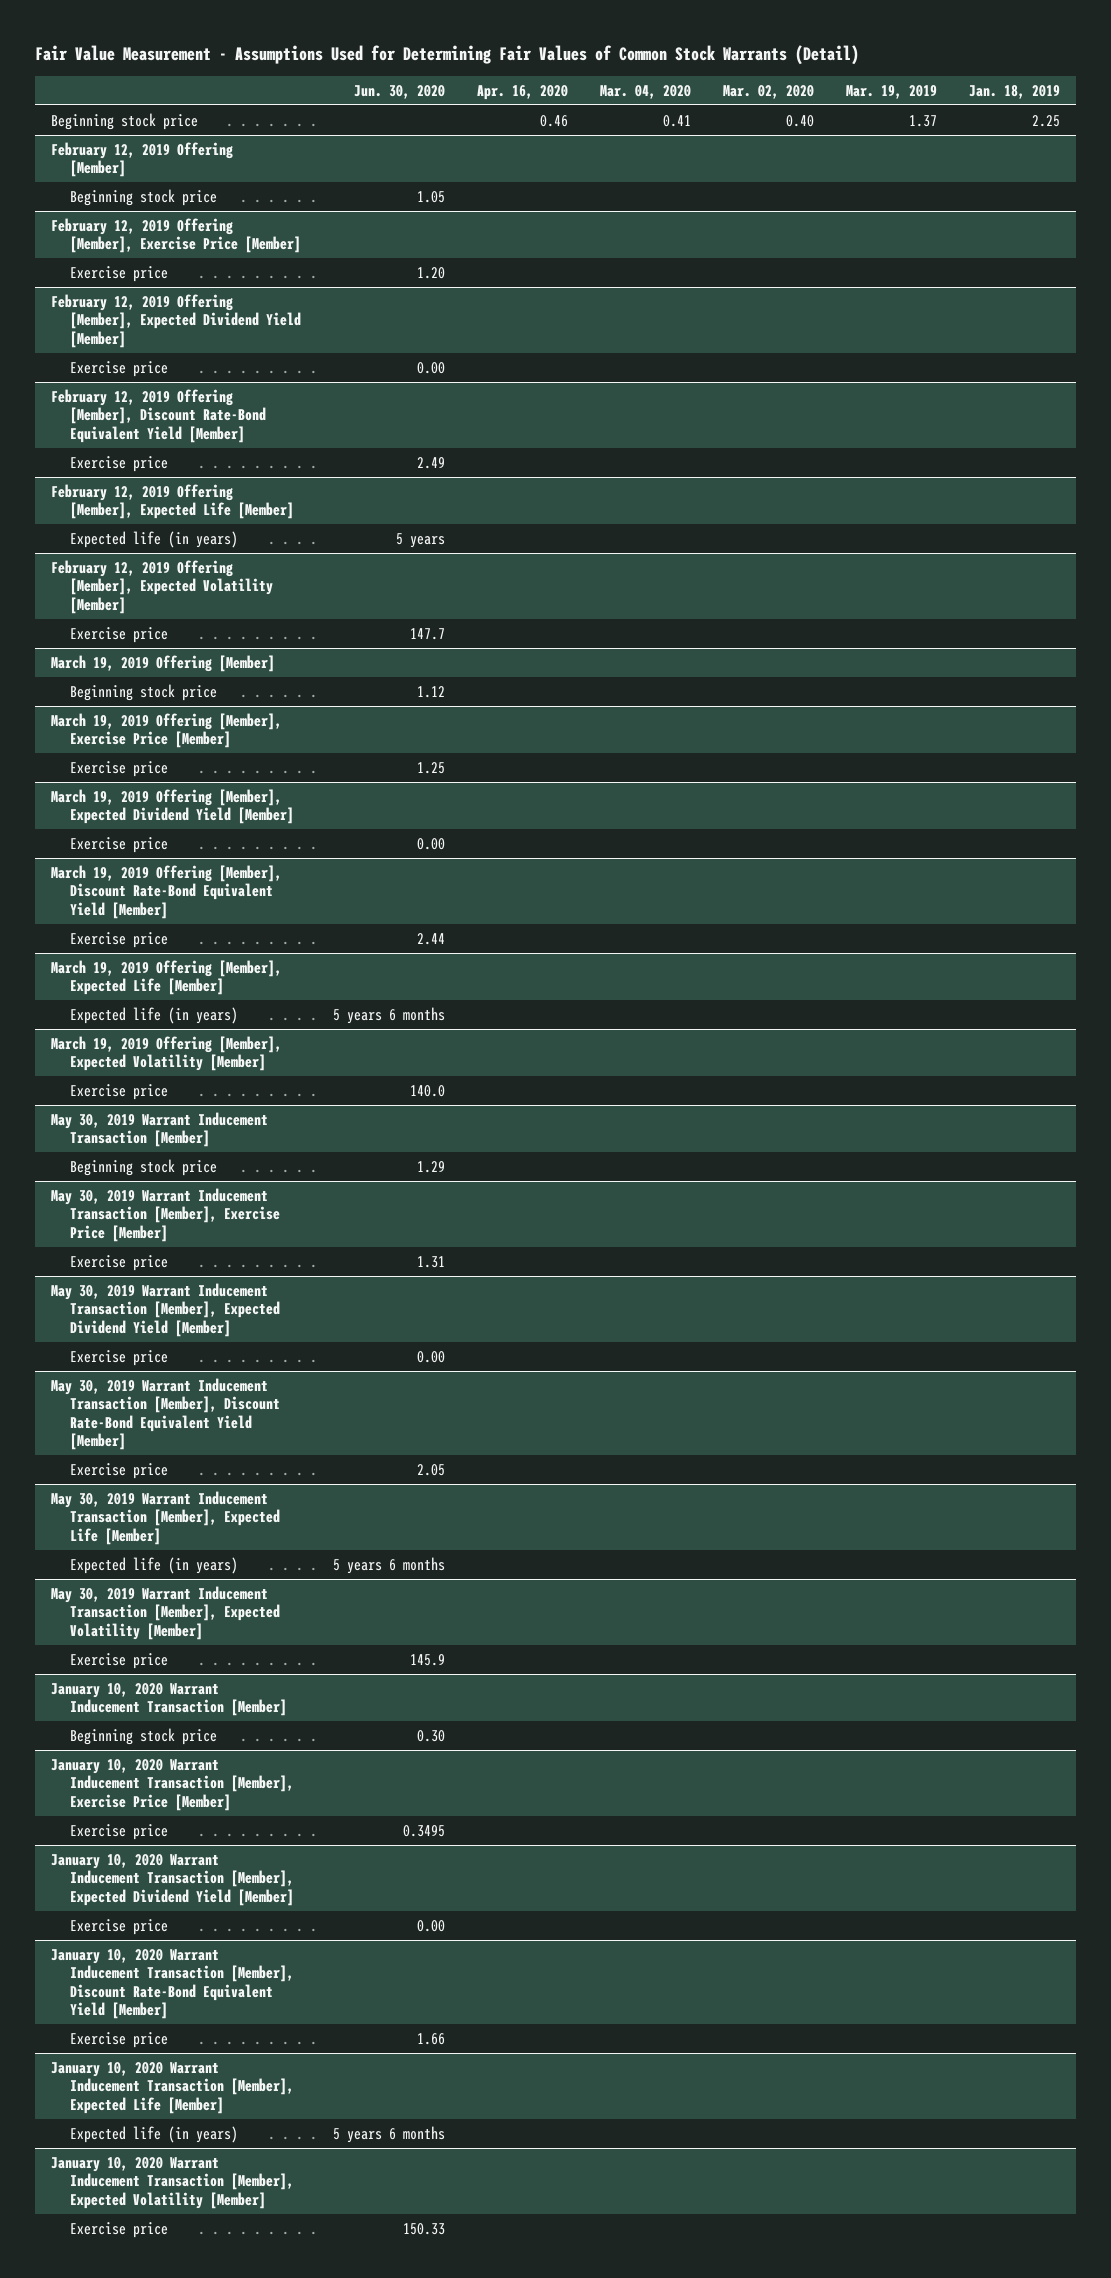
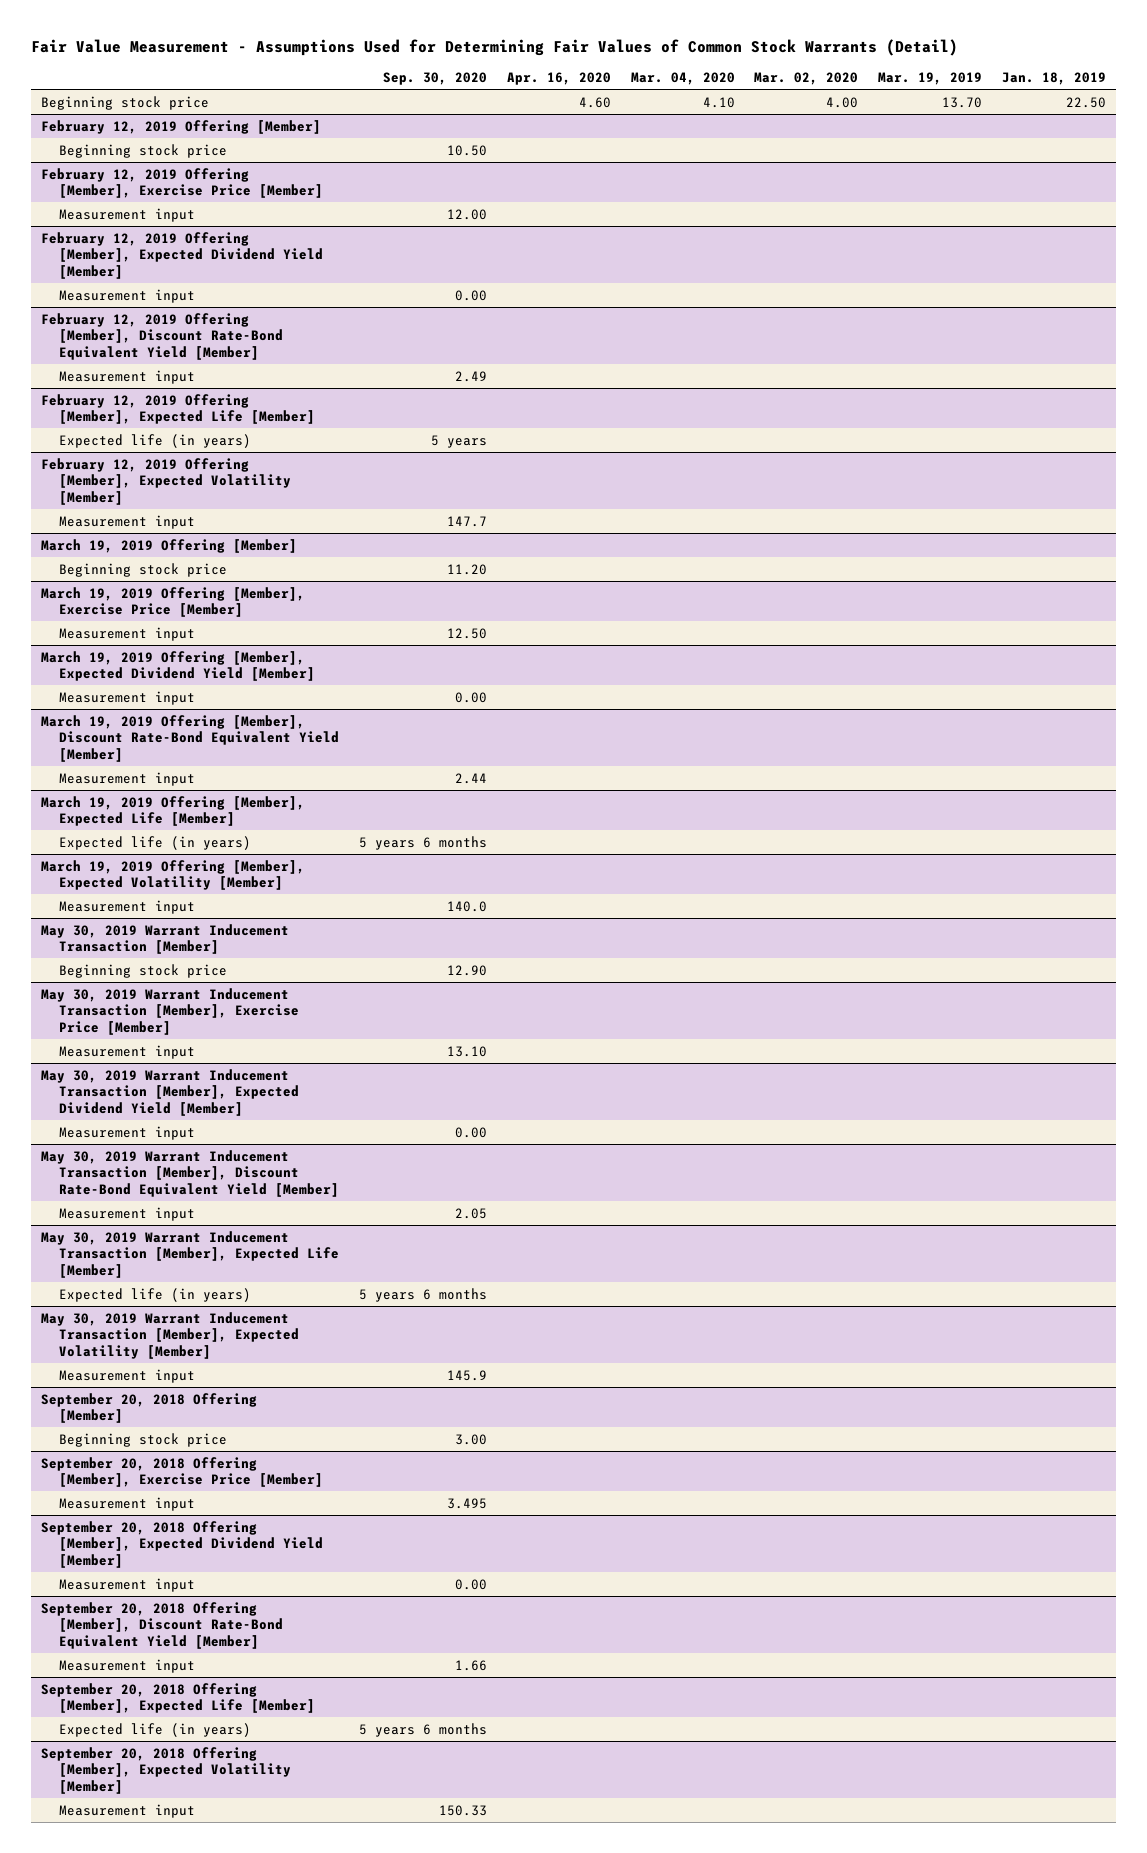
- | Jun. 30, 2020 | Apr. 16, 2020 | Mar. 04, 2020 | Mar. 02, 2020 | Mar. 19, 2019 | Jan. 18, 2019
+ | Sep. 30, 2020 | Apr. 16, 2020 | Mar. 04, 2020 | Mar. 02, 2020 | Mar. 19, 2019 | Jan. 18, 2019
- Beginning stock price | | 0.46 | 0.41 | 0.40 | 1.37 | 2.25
+ Beginning stock price | | 4.60 | 4.10 | 4.00 | 13.70 | 22.50
@ February 12, 2019 Offering [Member], Exercise Price [Member]
- Exercise price | 1.20 | | | | |
+ Measurement input | 12.00 | | | | |
@ February 12, 2019 Offering [Member], Expected Dividend Yield [Member]
- Exercise price | 0.00 | | | | |
+ Measurement input | 0.00 | | | | |
@ February 12, 2019 Offering [Member], Discount Rate-Bond Equivalent Yield [Member]
- Exercise price | 2.49 | | | | |
+ Measurement input | 2.49 | | | | |
@ February 12, 2019 Offering [Member], Expected Volatility [Member]
- Exercise price | 147.7 | | | | |
+ Measurement input | 147.7 | | | | |
@ March 19, 2019 Offering [Member], Exercise Price [Member]
- Exercise price | 1.25 | | | | |
+ Measurement input | 12.50 | | | | |
@ March 19, 2019 Offering [Member], Expected Dividend Yield [Member]
- Exercise price | 0.00 | | | | |
+ Measurement input | 0.00 | | | | |
@ March 19, 2019 Offering [Member], Discount Rate-Bond Equivalent Yield [Member]
- Exercise price | 2.44 | | | | |
+ Measurement input | 2.44 | | | | |
@ March 19, 2019 Offering [Member], Expected Volatility [Member]
- Exercise price | 140.0 | | | | |
+ Measurement input | 140.0 | | | | |
@ May 30, 2019 Warrant Inducement Transaction [Member], Exercise Price [Member]
- Exercise price | 1.31 | | | | |
+ Measurement input | 13.10 | | | | |
@ May 30, 2019 Warrant Inducement Transaction [Member], Expected Dividend Yield [Member]
- Exercise price | 0.00 | | | | |
+ Measurement input | 0.00 | | | | |
@ May 30, 2019 Warrant Inducement Transaction [Member], Discount Rate-Bond Equivalent Yield [Member]
- Exercise price | 2.05 | | | | |
+ Measurement input | 2.05 | | | | |
@ May 30, 2019 Warrant Inducement Transaction [Member], Expected Volatility [Member]
- Exercise price | 145.9 | | | | |
- January 10, 2020 Warrant Inducement Transaction [Member]
- Beginning stock price | 0.30 | | | | |
- January 10, 2020 Warrant Inducement Transaction [Member], Exercise Price [Member]
- Exercise price | 0.3495 | | | | |
- January 10, 2020 Warrant Inducement Transaction [Member], Expected Dividend Yield [Member]
- Exercise price | 0.00 | | | | |
- January 10, 2020 Warrant Inducement Transaction [Member], Discount Rate-Bond Equivalent Yield [Member]
- Exercise price | 1.66 | | | | |
- January 10, 2020 Warrant Inducement Transaction [Member], Expected Life [Member]
- Expected life (in years) | 5 years 6 months | | | | |
- January 10, 2020 Warrant Inducement Transaction [Member], Expected Volatility [Member]
- Exercise price | 150.33 | | | | |
@ May 30, 2019 Warrant Inducement Transaction [Member], Expected Volatility [Member]
+ Measurement input | 145.9 | | | | |
+ September 20, 2018 Offering [Member]
+ Beginning stock price | 3.00 | | | | |
+ September 20, 2018 Offering [Member], Exercise Price [Member]
+ Measurement input | 3.495 | | | | |
+ September 20, 2018 Offering [Member], Expected Dividend Yield [Member]
+ Measurement input | 0.00 | | | | |
+ September 20, 2018 Offering [Member], Discount Rate-Bond Equivalent Yield [Member]
+ Measurement input | 1.66 | | | | |
+ September 20, 2018 Offering [Member], Expected Life [Member]
+ Expected life (in years) | 5 years 6 months | | | | |
+ September 20, 2018 Offering [Member], Expected Volatility [Member]
+ Measurement input | 150.33 | | | | |

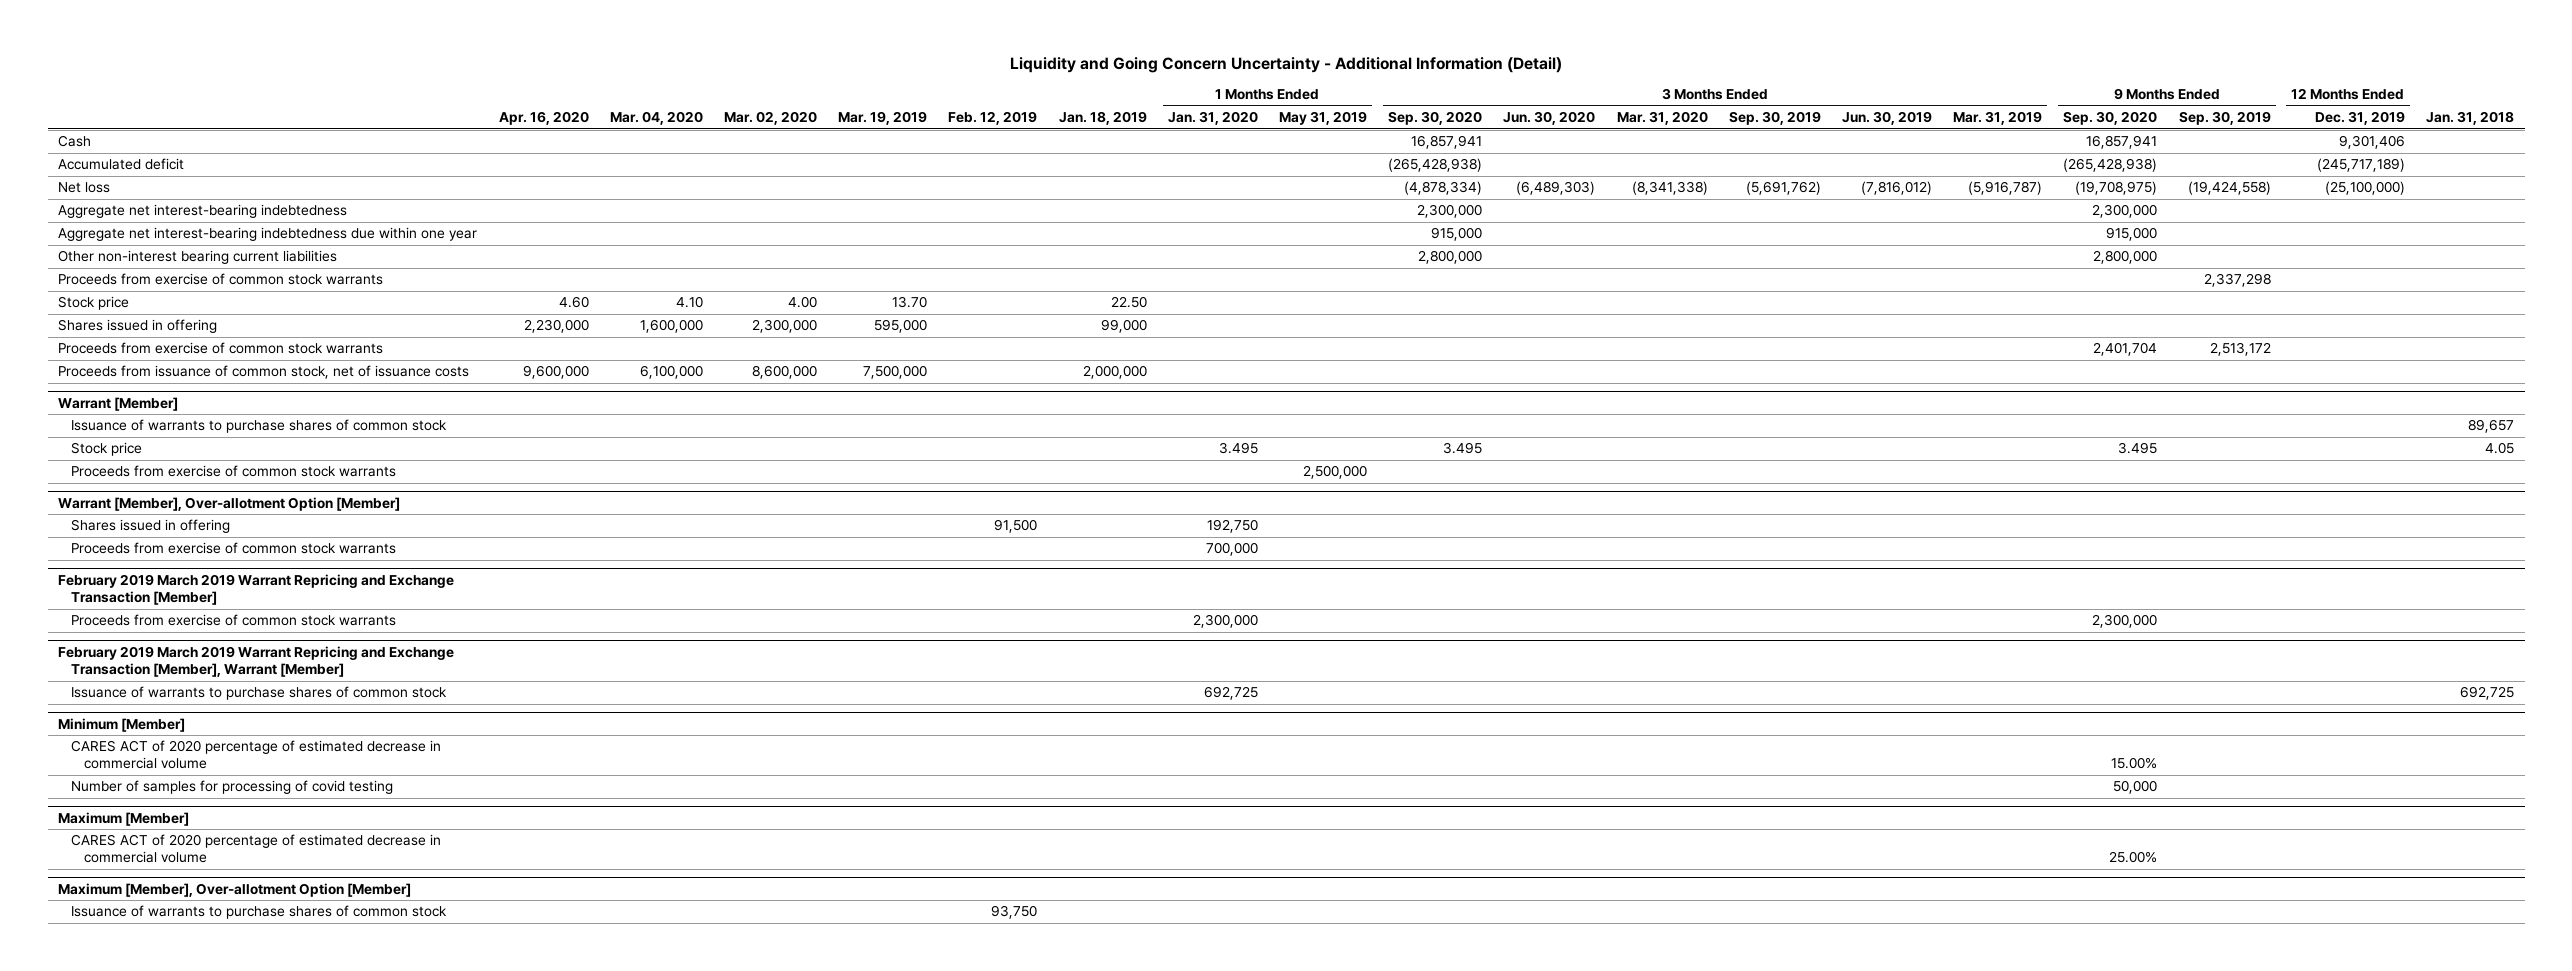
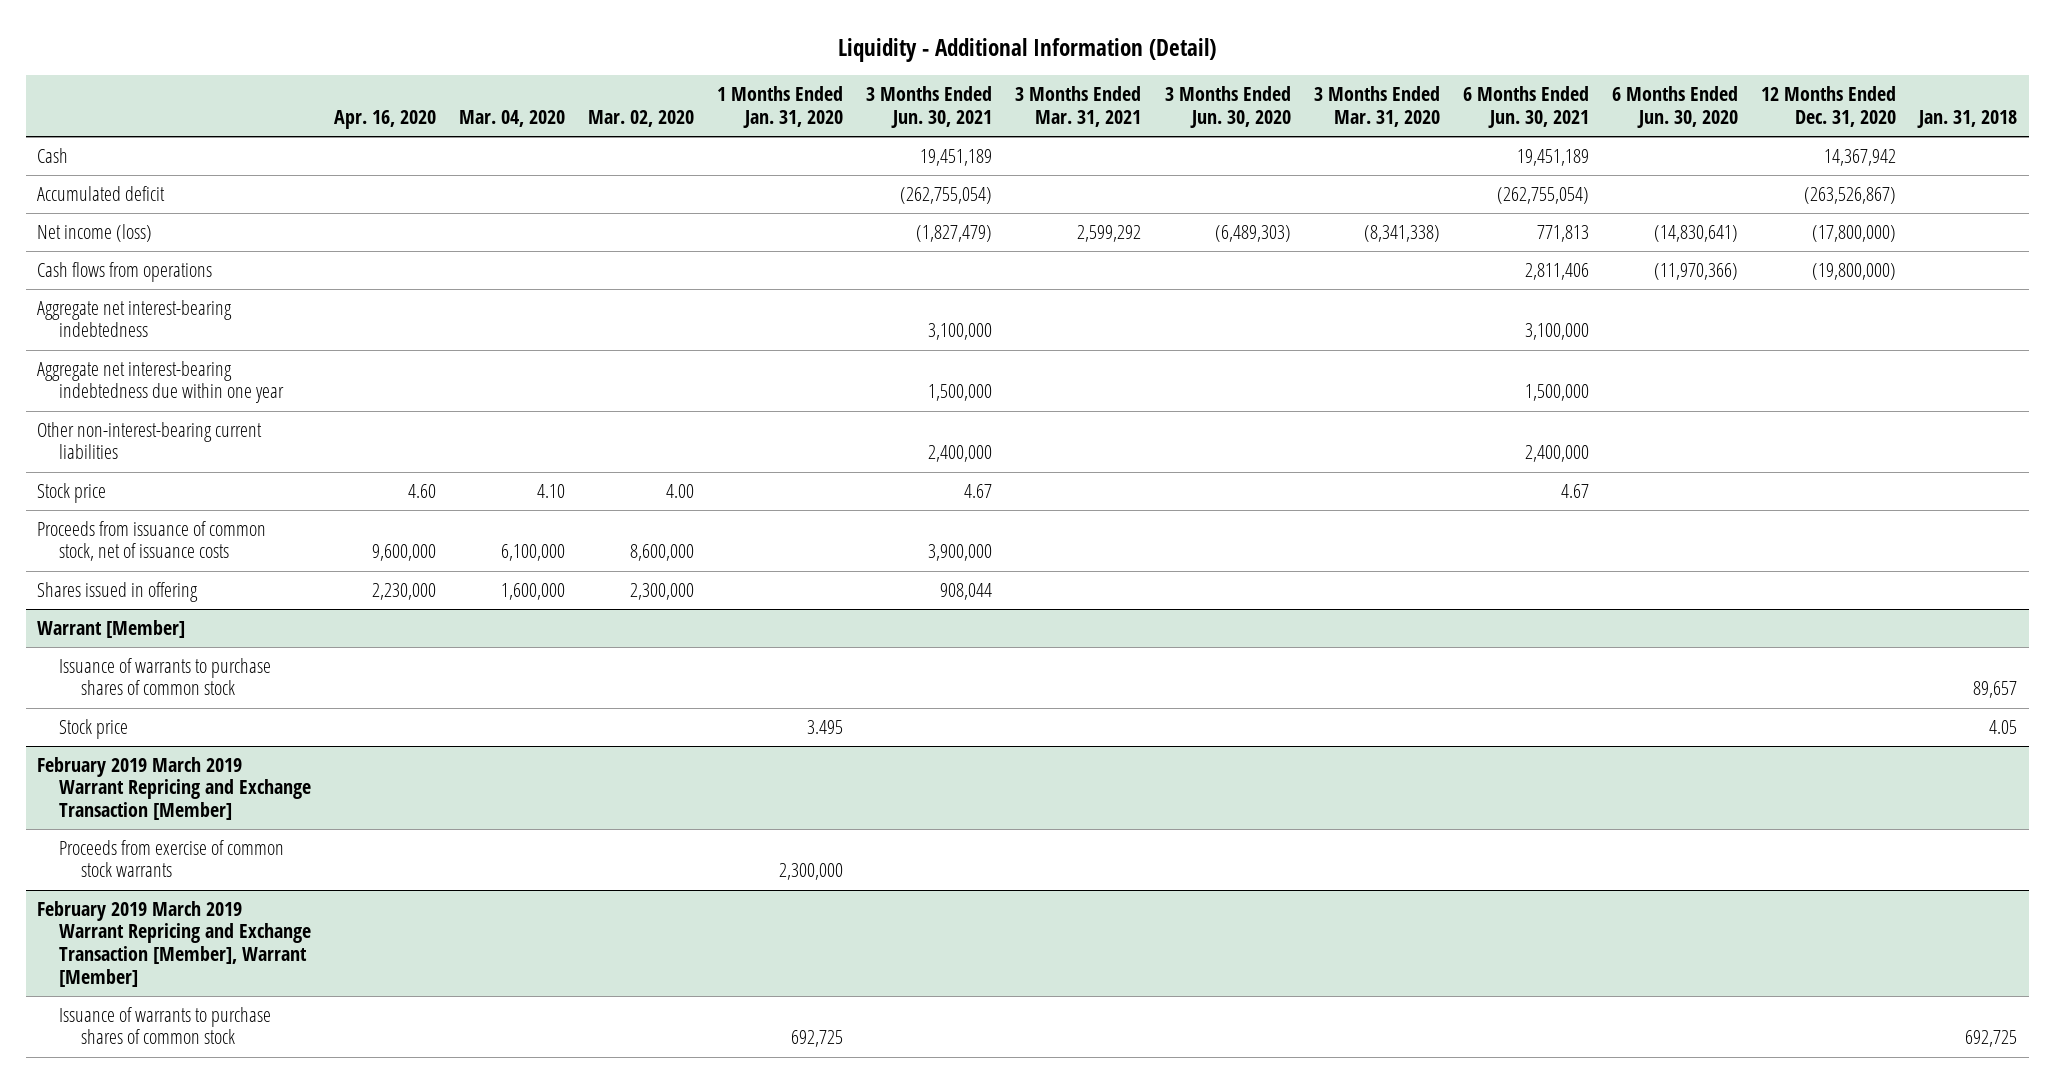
- Liquidity and Going Concern Uncertainty - Additional Information (Detail)
+ Liquidity - Additional Information (Detail)
- | Apr. 16, 2020 | Mar. 04, 2020 | Mar. 02, 2020 | Mar. 19, 2019 | Feb. 12, 2019 | Jan. 18, 2019 | 1 Months Ended Jan. 31, 2020 | 1 Months Ended May 31, 2019 | 3 Months Ended Sep. 30, 2020 | 3 Months Ended Jun. 30, 2020 | 3 Months Ended Mar. 31, 2020 | 3 Months Ended Sep. 30, 2019 | 3 Months Ended Jun. 30, 2019 | 3 Months Ended Mar. 31, 2019 | 9 Months Ended Sep. 30, 2020 | 9 Months Ended Sep. 30, 2019 | 12 Months Ended Dec. 31, 2019 | Jan. 31, 2018
+ | Apr. 16, 2020 | Mar. 04, 2020 | Mar. 02, 2020 | 1 Months Ended Jan. 31, 2020 | 3 Months Ended Jun. 30, 2021 | 3 Months Ended Mar. 31, 2021 | 3 Months Ended Jun. 30, 2020 | 3 Months Ended Mar. 31, 2020 | 6 Months Ended Jun. 30, 2021 | 6 Months Ended Jun. 30, 2020 | 12 Months Ended Dec. 31, 2020 | Jan. 31, 2018
- Net loss | | | | | | | | | (4,878,334) | (6,489,303) | (8,341,338) | (5,691,762) | (7,816,012) | (5,916,787) | (19,708,975) | (19,424,558) | (25,100,000) |
+ Net income (loss) | | | | | (1,827,479) | 2,599,292 | (6,489,303) | (8,341,338) | 771,813 | (14,830,641) | (17,800,000) |
+ Cash flows from operations | | | | | | | | | 2,811,406 | (11,970,366) | (19,800,000) |
- Other non-interest bearing current liabilities | | | | | | | | | 2,800,000 | | | | | | 2,800,000 | | |
- Proceeds from exercise of common stock warrants | | | | | | | | | | | | | | | | 2,337,298 | |
+ Other non-interest-bearing current liabilities | | | | | 2,400,000 | | | | 2,400,000 | | |
- Proceeds from exercise of common stock warrants | | | | | | | | | | | | | | | 2,401,704 | 2,513,172 | |
moved down: Shares issued in offering | 2,230,000 | 1,600,000 | 2,300,000 | | 908,044 | | | | | | |
@ Warrant [Member]
- Proceeds from exercise of common stock warrants | | | | | | | | 2,500,000 | | | | | | | | | |
- Warrant [Member], Over-allotment Option [Member]
- Shares issued in offering | | | | | 91,500 | | 192,750 | | | | | | | | | | |
- Proceeds from exercise of common stock warrants | | | | | | | 700,000 | | | | | | | | | | |
- Minimum [Member]
- CARES ACT of 2020 percentage of estimated decrease in commercial volume | | | | | | | | | | | | | | | 15.00% | | |
- Number of samples for processing of covid testing | | | | | | | | | | | | | | | 50,000 | | |
- Maximum [Member]
- CARES ACT of 2020 percentage of estimated decrease in commercial volume | | | | | | | | | | | | | | | 25.00% | | |
- Maximum [Member], Over-allotment Option [Member]
- Issuance of warrants to purchase shares of common stock | | | | | 93,750 | | | | | | | | | | | | |

